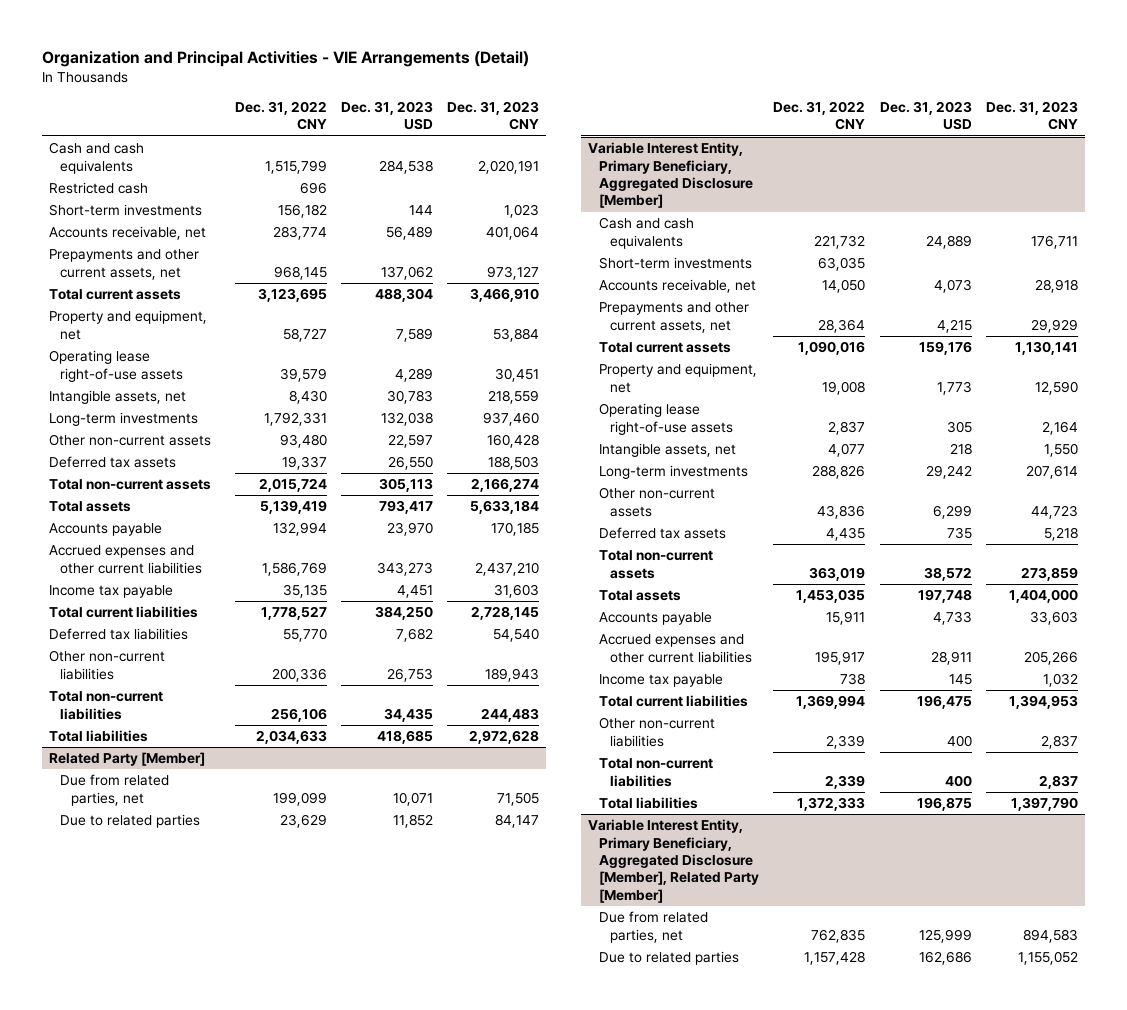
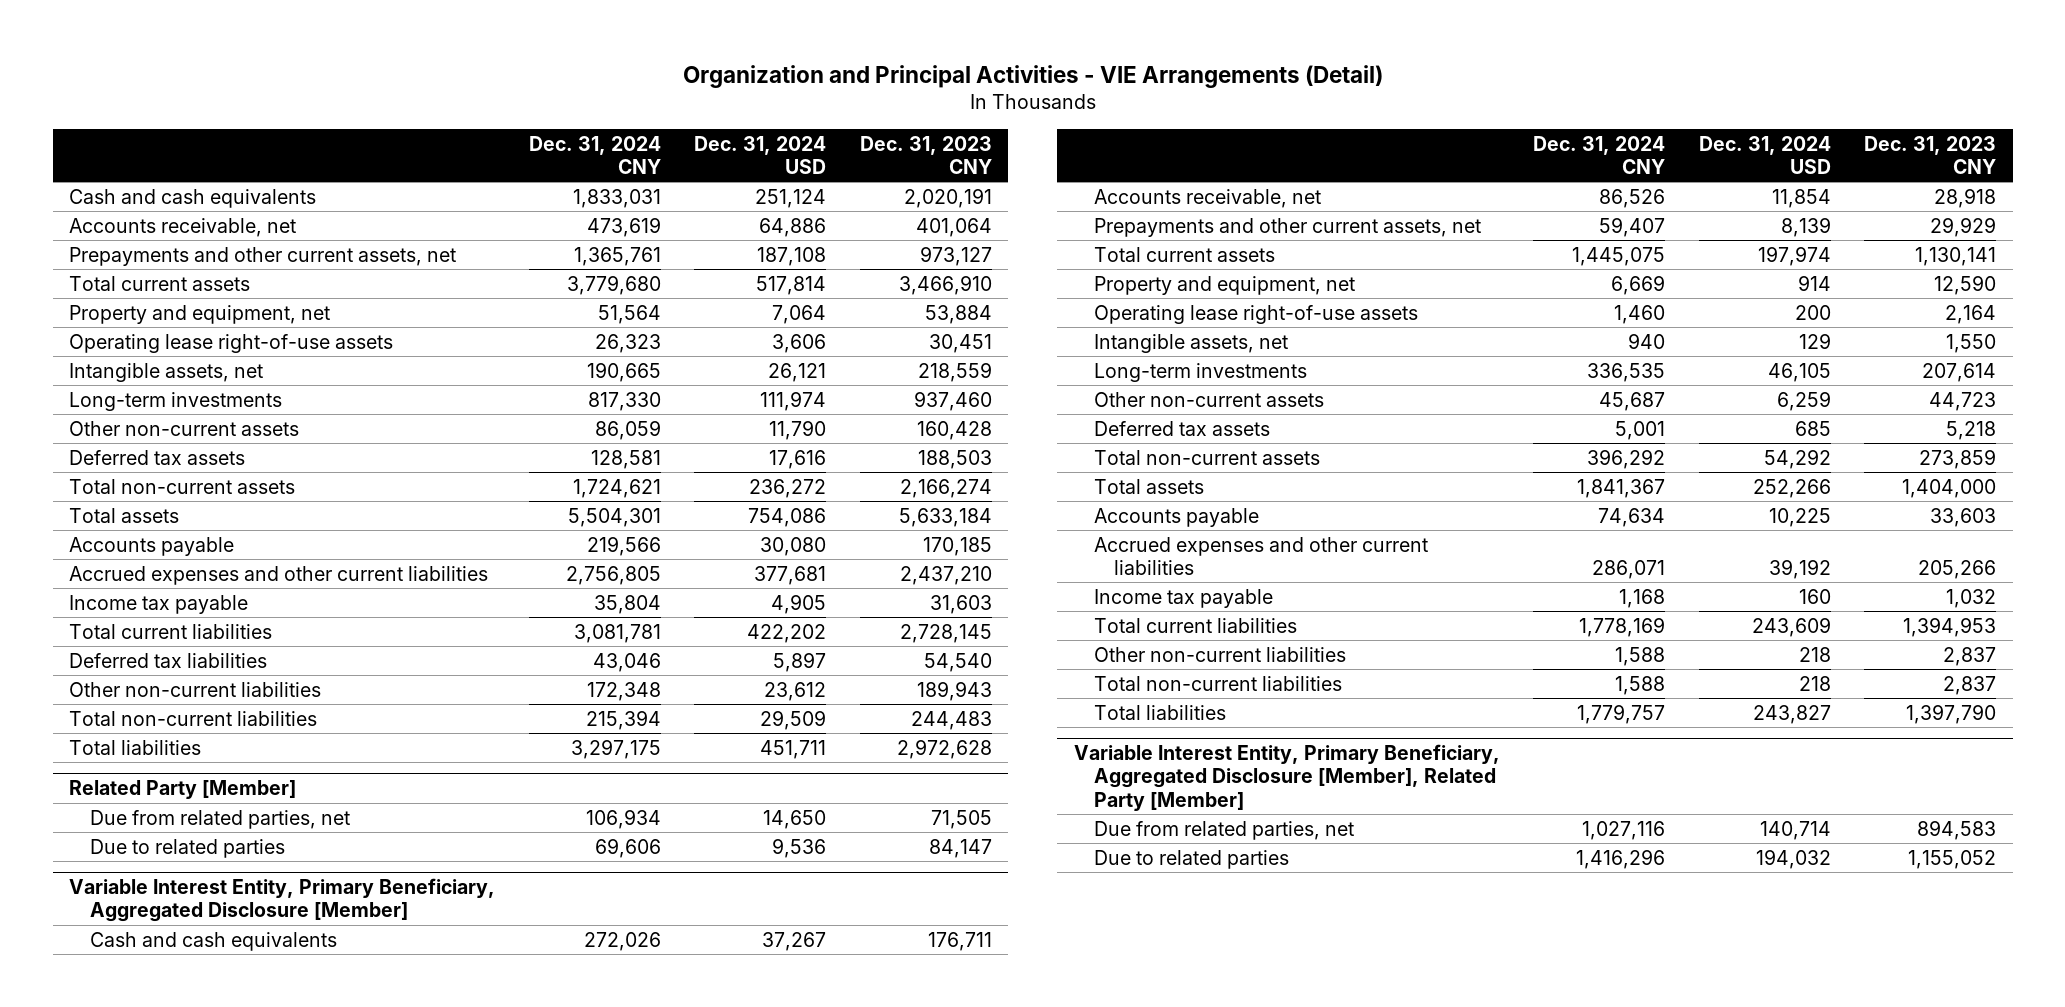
- | Dec. 31, 2022 CNY | Dec. 31, 2023 USD | Dec. 31, 2023 CNY
+ | Dec. 31, 2024 CNY | Dec. 31, 2024 USD | Dec. 31, 2023 CNY
- Restricted cash | 696 | |
- Short-term investments | 156,182 | 144 | 1,023
@ Variable Interest Entity, Primary Beneficiary, Aggregated Disclosure [Member]
- Short-term investments | 63,035 | |

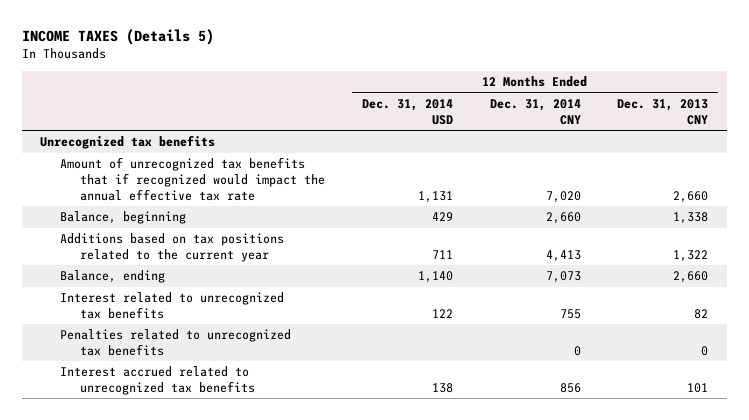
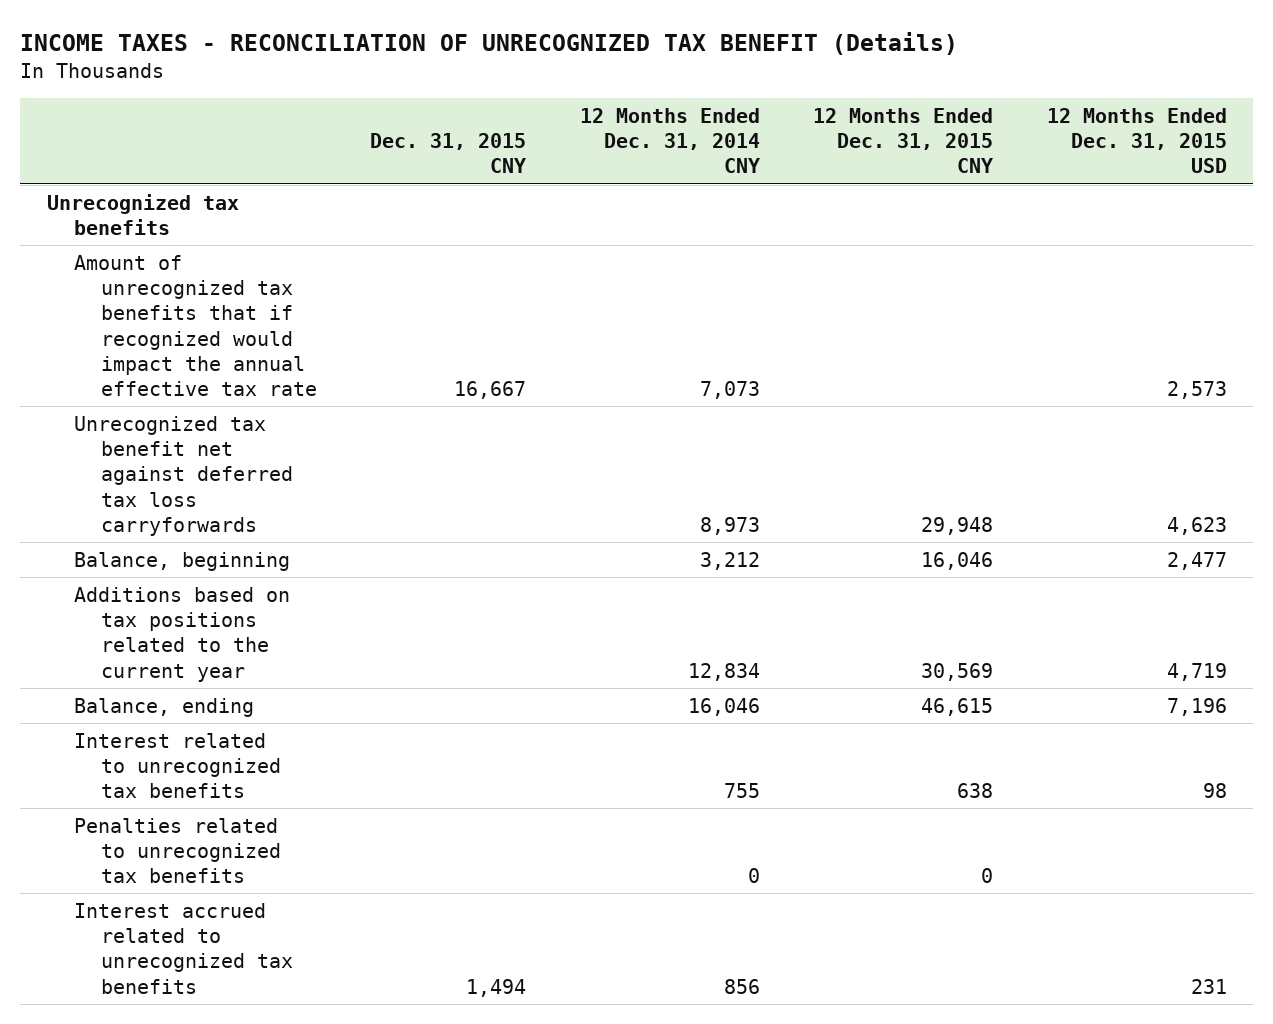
- INCOME TAXES (Details 5)
+ INCOME TAXES - RECONCILIATION OF UNRECOGNIZED TAX BENEFIT (Details)
- | 12 Months Ended Dec. 31, 2014 USD | 12 Months Ended Dec. 31, 2014 CNY | 12 Months Ended Dec. 31, 2013 CNY
+ | Dec. 31, 2015 CNY | 12 Months Ended Dec. 31, 2014 CNY | 12 Months Ended Dec. 31, 2015 CNY | 12 Months Ended Dec. 31, 2015 USD
- Amount of unrecognized tax benefits that if recognized would impact the annual effective tax rate | 1,131 | 7,020 | 2,660
- Balance, beginning | 429 | 2,660 | 1,338
- Additions based on tax positions related to the current year | 711 | 4,413 | 1,322
- Balance, ending | 1,140 | 7,073 | 2,660
+ Amount of unrecognized tax benefits that if recognized would impact the annual effective tax rate | 16,667 | 7,073 | | 2,573
+ Unrecognized tax benefit net against deferred tax loss carryforwards | | 8,973 | 29,948 | 4,623
+ Balance, beginning | | 3,212 | 16,046 | 2,477
+ Additions based on tax positions related to the current year | | 12,834 | 30,569 | 4,719
+ Balance, ending | | 16,046 | 46,615 | 7,196

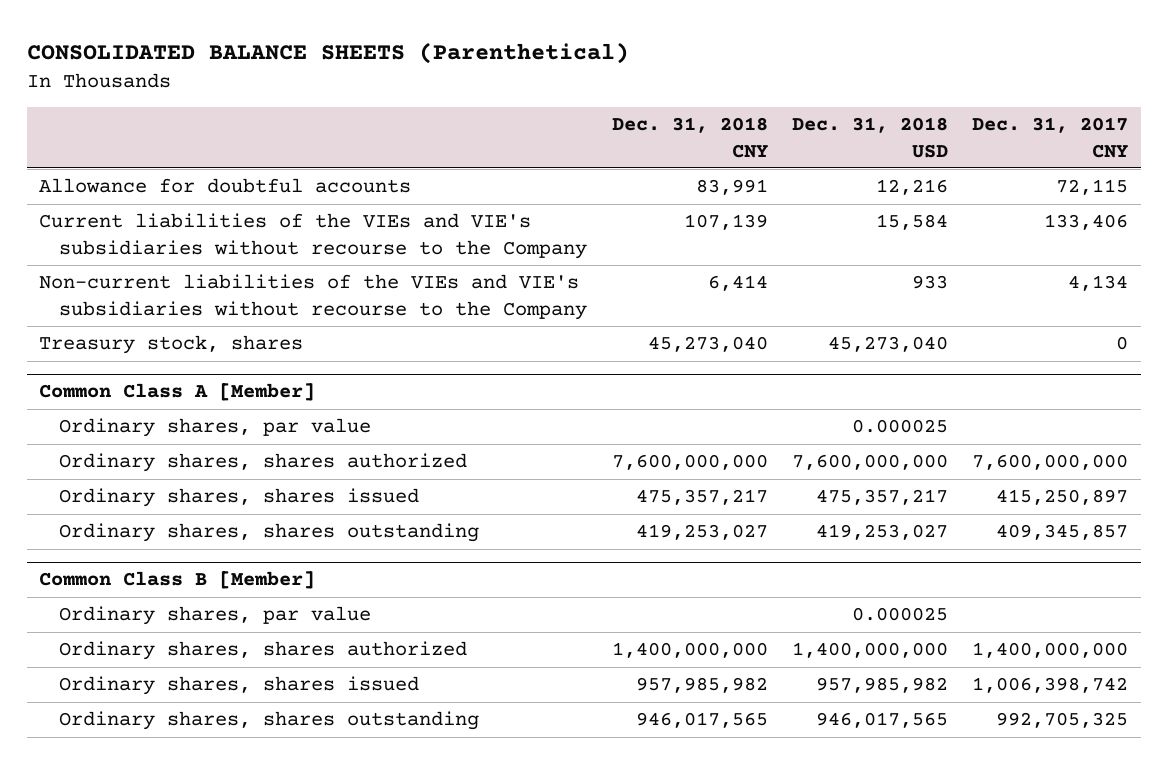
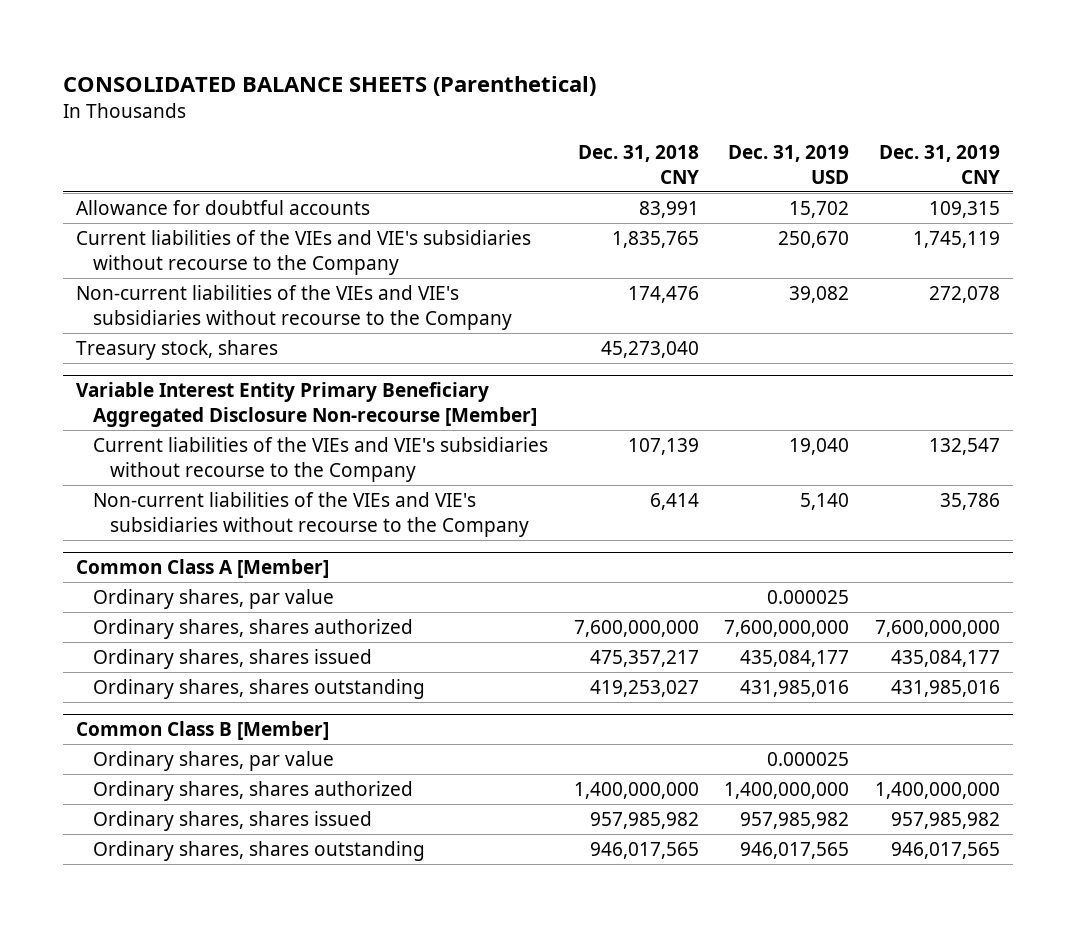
- | Dec. 31, 2018 CNY | Dec. 31, 2018 USD | Dec. 31, 2017 CNY
+ | Dec. 31, 2018 CNY | Dec. 31, 2019 USD | Dec. 31, 2019 CNY
+ Current liabilities of the VIEs and VIE's subsidiaries without recourse to the Company | 1,835,765 | 250,670 | 1,745,119
+ Non-current liabilities of the VIEs and VIE's subsidiaries without recourse to the Company | 174,476 | 39,082 | 272,078
moved up: Treasury stock, shares | 45,273,040 | |
+ Variable Interest Entity Primary Beneficiary Aggregated Disclosure Non-recourse [Member]

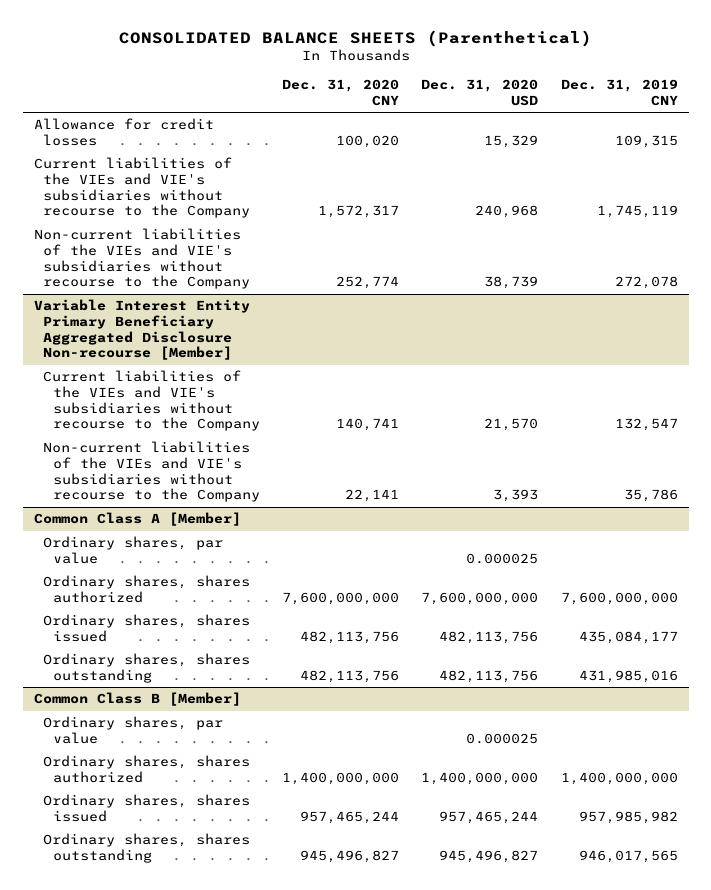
- | Dec. 31, 2018 CNY | Dec. 31, 2019 USD | Dec. 31, 2019 CNY
+ | Dec. 31, 2020 CNY | Dec. 31, 2020 USD | Dec. 31, 2019 CNY
- Allowance for doubtful accounts | 83,991 | 15,702 | 109,315
+ Allowance for credit losses | 100,020 | 15,329 | 109,315
- Treasury stock, shares | 45,273,040 | |

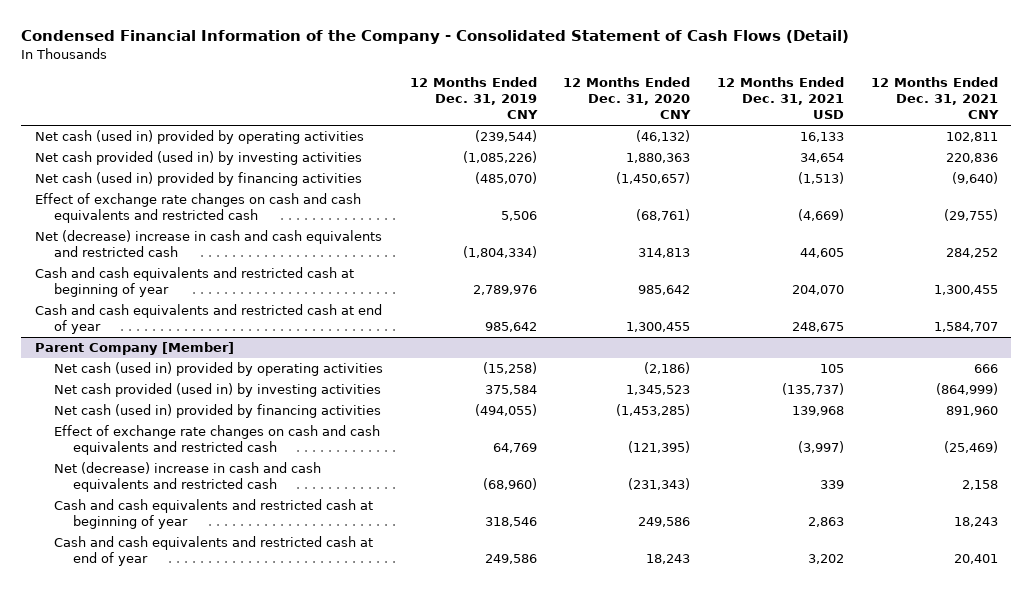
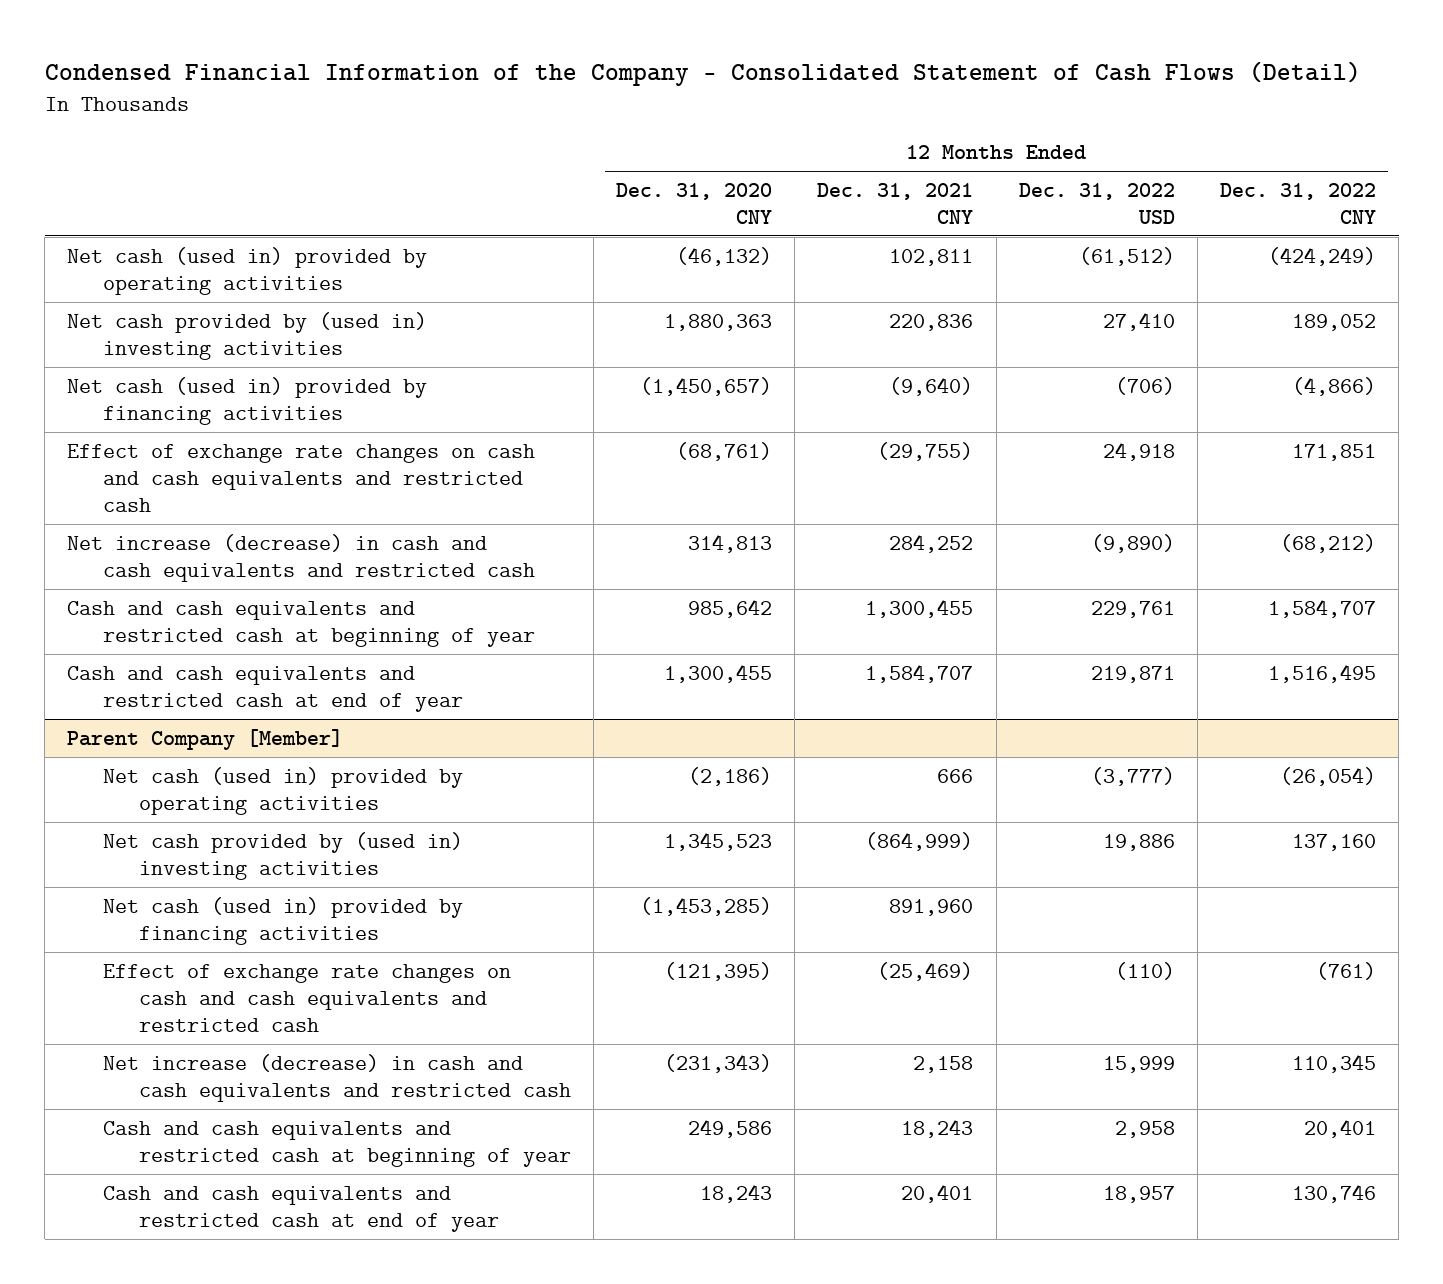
- | 12 Months Ended Dec. 31, 2019 CNY | 12 Months Ended Dec. 31, 2020 CNY | 12 Months Ended Dec. 31, 2021 USD | 12 Months Ended Dec. 31, 2021 CNY
+ | 12 Months Ended Dec. 31, 2020 CNY | 12 Months Ended Dec. 31, 2021 CNY | 12 Months Ended Dec. 31, 2022 USD | 12 Months Ended Dec. 31, 2022 CNY
- Net cash provided (used in) by investing activities | (1,085,226) | 1,880,363 | 34,654 | 220,836
+ Net cash provided by (used in) investing activities | 1,880,363 | 220,836 | 27,410 | 189,052
- Net (decrease) increase in cash and cash equivalents and restricted cash | (1,804,334) | 314,813 | 44,605 | 284,252
+ Net increase (decrease) in cash and cash equivalents and restricted cash | 314,813 | 284,252 | (9,890) | (68,212)
@ Parent Company [Member]
- Net cash provided (used in) by investing activities | 375,584 | 1,345,523 | (135,737) | (864,999)
+ Net cash provided by (used in) investing activities | 1,345,523 | (864,999) | 19,886 | 137,160
- Net (decrease) increase in cash and cash equivalents and restricted cash | (68,960) | (231,343) | 339 | 2,158
+ Net increase (decrease) in cash and cash equivalents and restricted cash | (231,343) | 2,158 | 15,999 | 110,345

